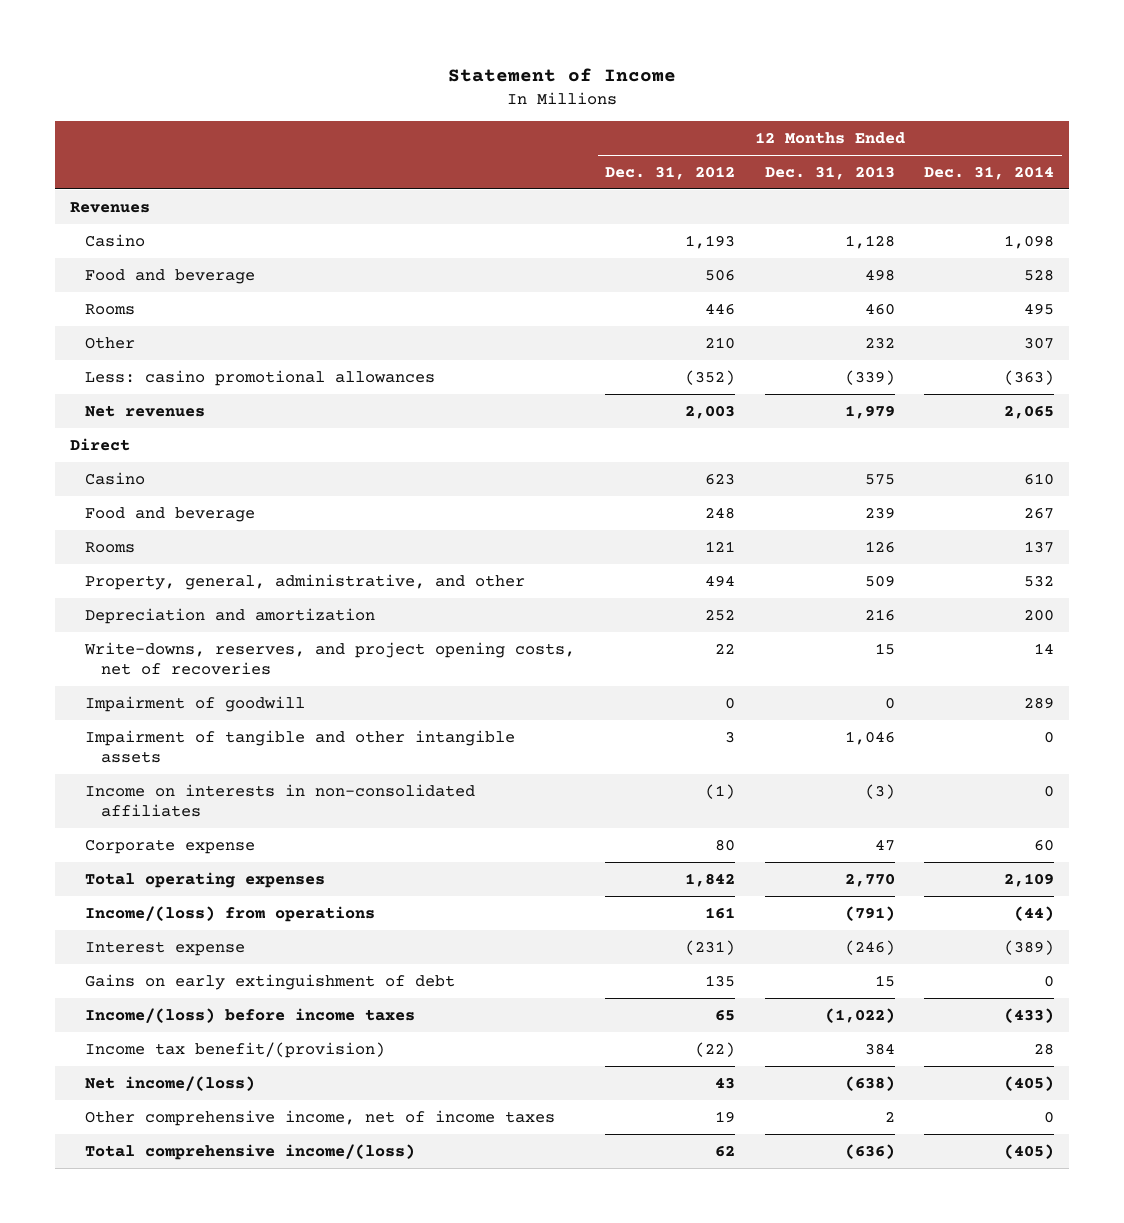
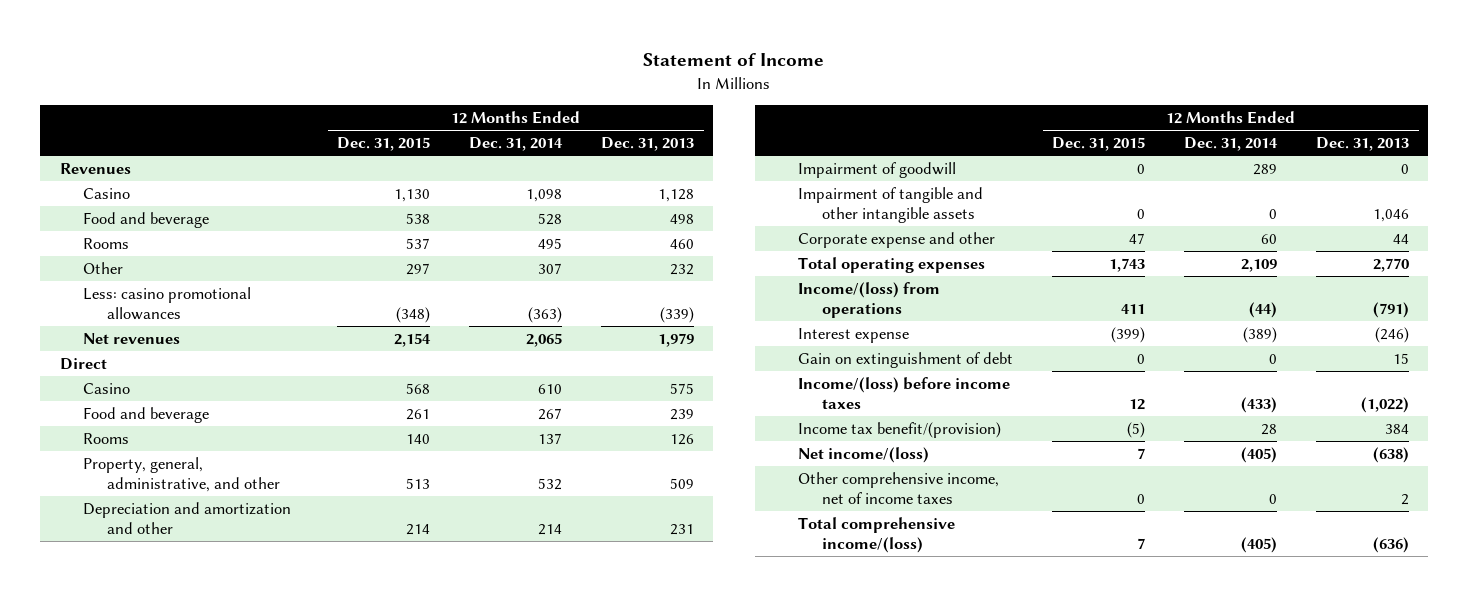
- | 12 Months Ended Dec. 31, 2012 | 12 Months Ended Dec. 31, 2013 | 12 Months Ended Dec. 31, 2014
+ | 12 Months Ended Dec. 31, 2015 | 12 Months Ended Dec. 31, 2014 | 12 Months Ended Dec. 31, 2013
- Depreciation and amortization | 252 | 216 | 200
- Write-downs, reserves, and project opening costs, net of recoveries | 22 | 15 | 14
+ Depreciation and amortization and other | 214 | 214 | 231
- Income on interests in non-consolidated affiliates | (1) | (3) | 0
- Corporate expense | 80 | 47 | 60
+ Corporate expense and other | 47 | 60 | 44
- Gains on early extinguishment of debt | 135 | 15 | 0
+ Gain on extinguishment of debt | 0 | 0 | 15

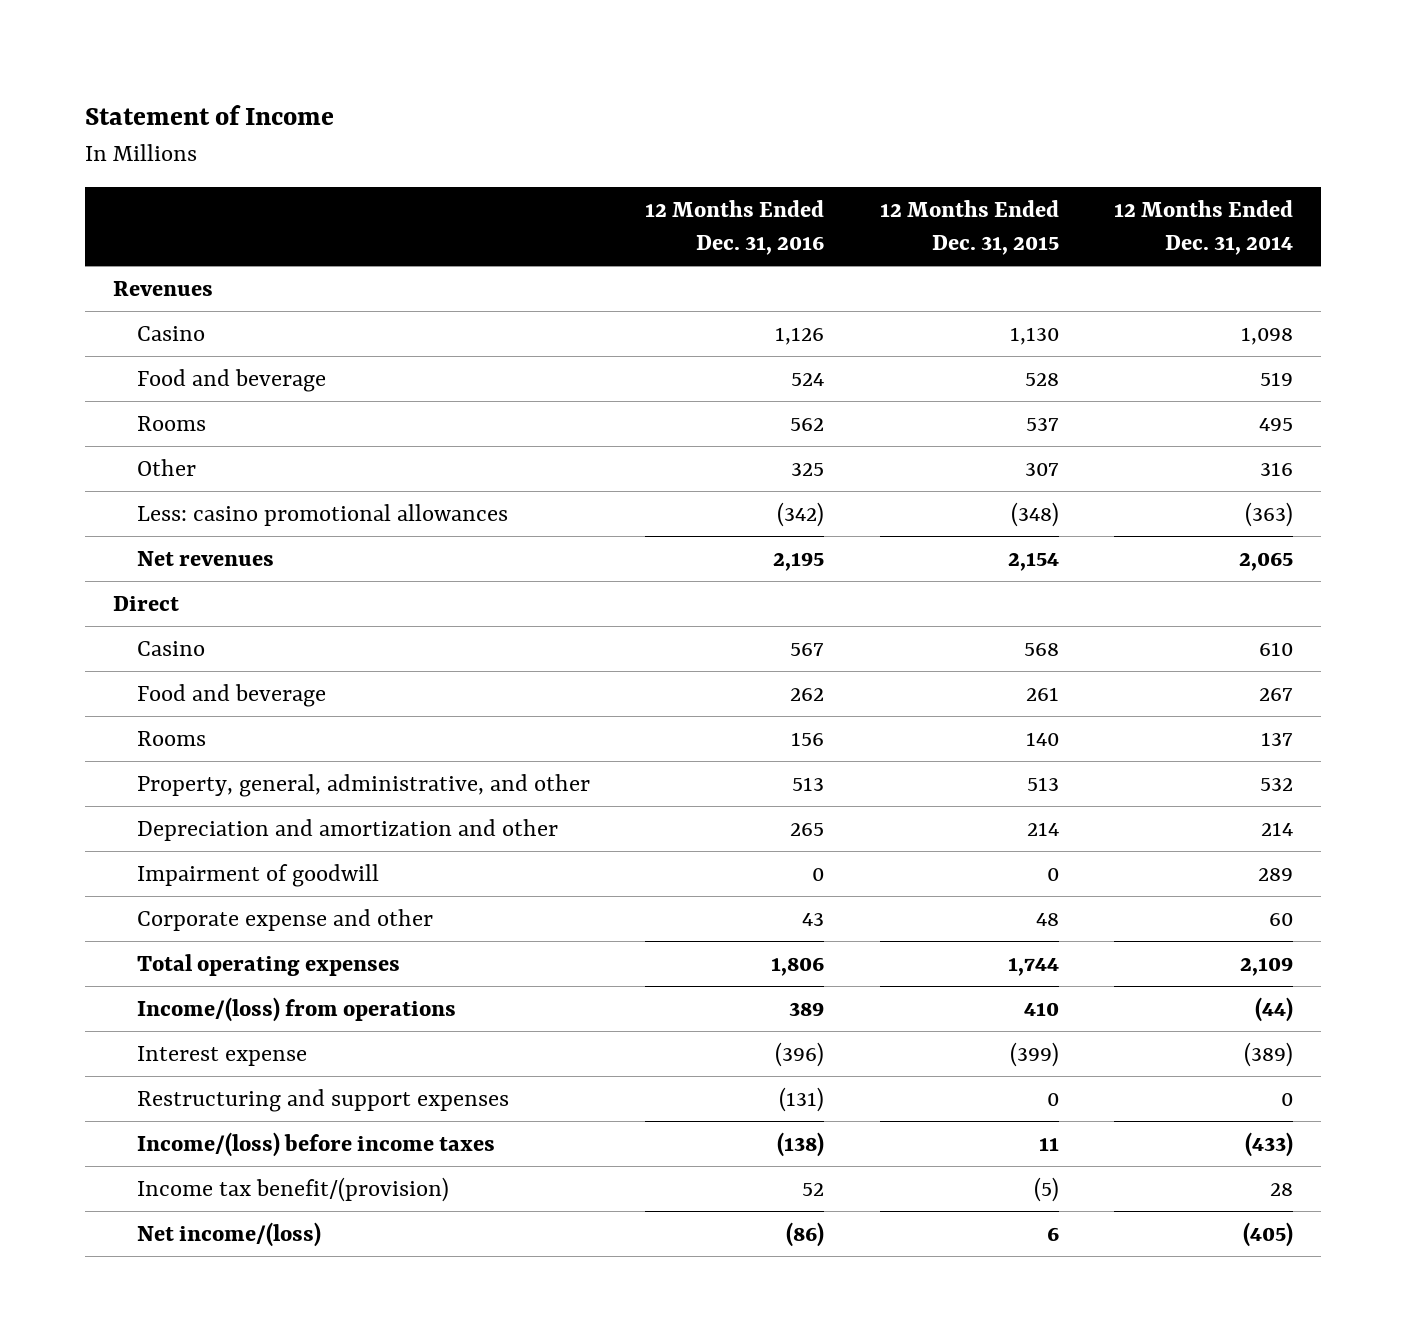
- | 12 Months Ended Dec. 31, 2015 | 12 Months Ended Dec. 31, 2014 | 12 Months Ended Dec. 31, 2013
+ | 12 Months Ended Dec. 31, 2016 | 12 Months Ended Dec. 31, 2015 | 12 Months Ended Dec. 31, 2014
- Food and beverage | 538 | 528 | 498
+ Food and beverage | 524 | 528 | 519
- Other | 297 | 307 | 232
+ Other | 325 | 307 | 316
- Impairment of tangible and other intangible assets | 0 | 0 | 1,046
- Corporate expense and other | 47 | 60 | 44
- Total operating expenses | 1,743 | 2,109 | 2,770
- Income/(loss) from operations | 411 | (44) | (791)
+ Corporate expense and other | 43 | 48 | 60
+ Total operating expenses | 1,806 | 1,744 | 2,109
+ Income/(loss) from operations | 389 | 410 | (44)
- Gain on extinguishment of debt | 0 | 0 | 15
- Income/(loss) before income taxes | 12 | (433) | (1,022)
+ Restructuring and support expenses | (131) | 0 | 0
+ Income/(loss) before income taxes | (138) | 11 | (433)
- Net income/(loss) | 7 | (405) | (638)
- Other comprehensive income, net of income taxes | 0 | 0 | 2
- Total comprehensive income/(loss) | 7 | (405) | (636)
+ Net income/(loss) | (86) | 6 | (405)

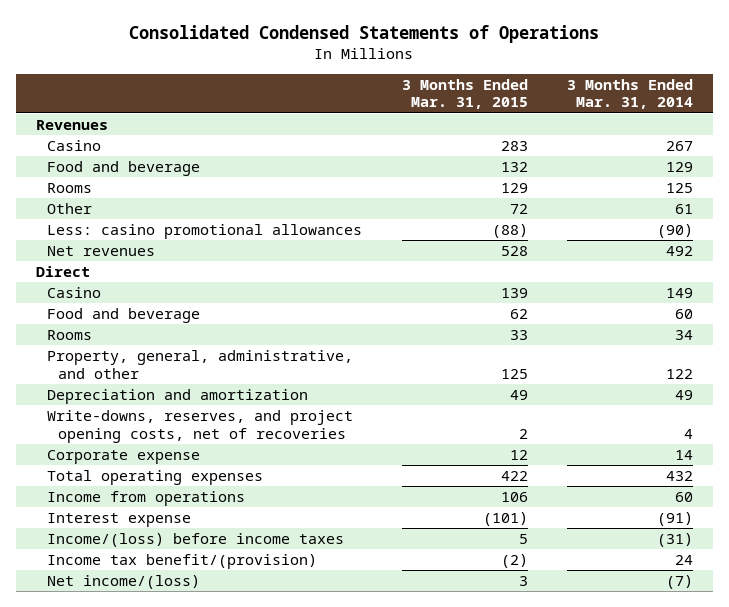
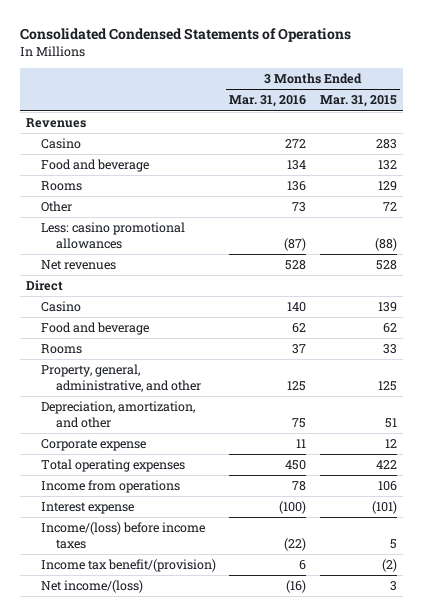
- | 3 Months Ended Mar. 31, 2015 | 3 Months Ended Mar. 31, 2014
+ | 3 Months Ended Mar. 31, 2016 | 3 Months Ended Mar. 31, 2015
- Depreciation and amortization | 49 | 49
- Write-downs, reserves, and project opening costs, net of recoveries | 2 | 4
+ Depreciation, amortization, and other | 75 | 51

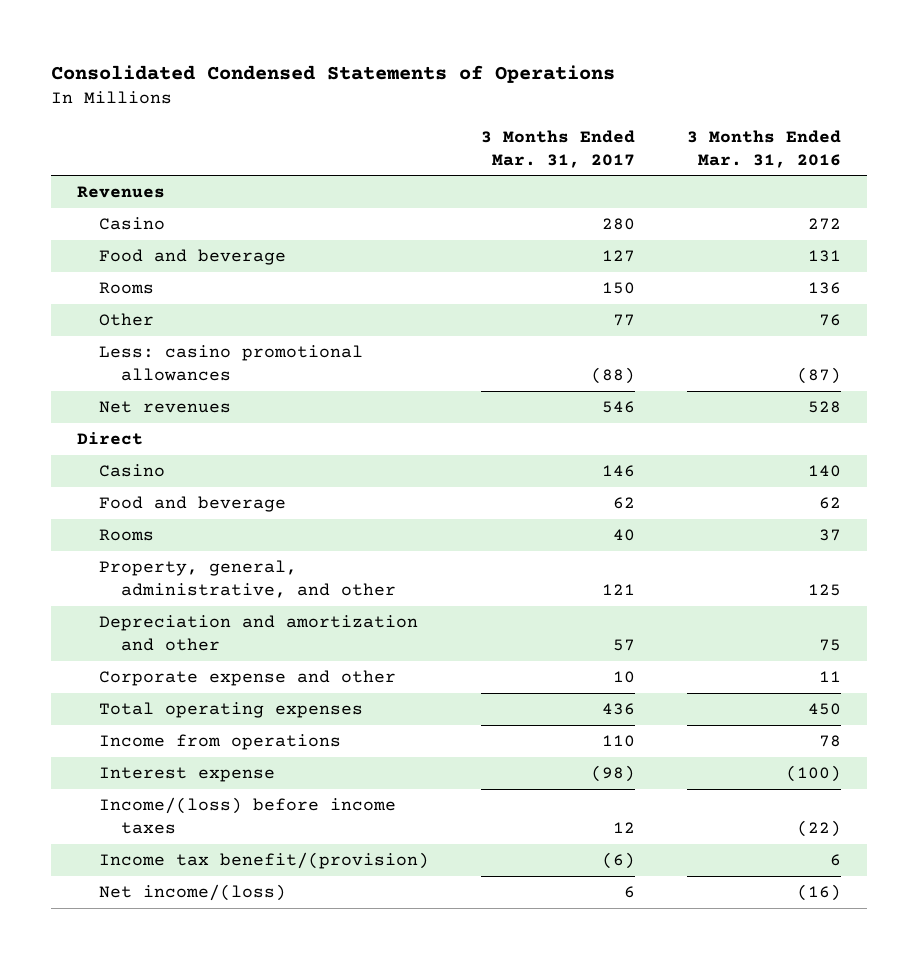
- | 3 Months Ended Mar. 31, 2016 | 3 Months Ended Mar. 31, 2015
+ | 3 Months Ended Mar. 31, 2017 | 3 Months Ended Mar. 31, 2016
- Food and beverage | 134 | 132
+ Food and beverage | 127 | 131
- Other | 73 | 72
+ Other | 77 | 76
- Depreciation, amortization, and other | 75 | 51
- Corporate expense | 11 | 12
+ Depreciation and amortization and other | 57 | 75
+ Corporate expense and other | 10 | 11

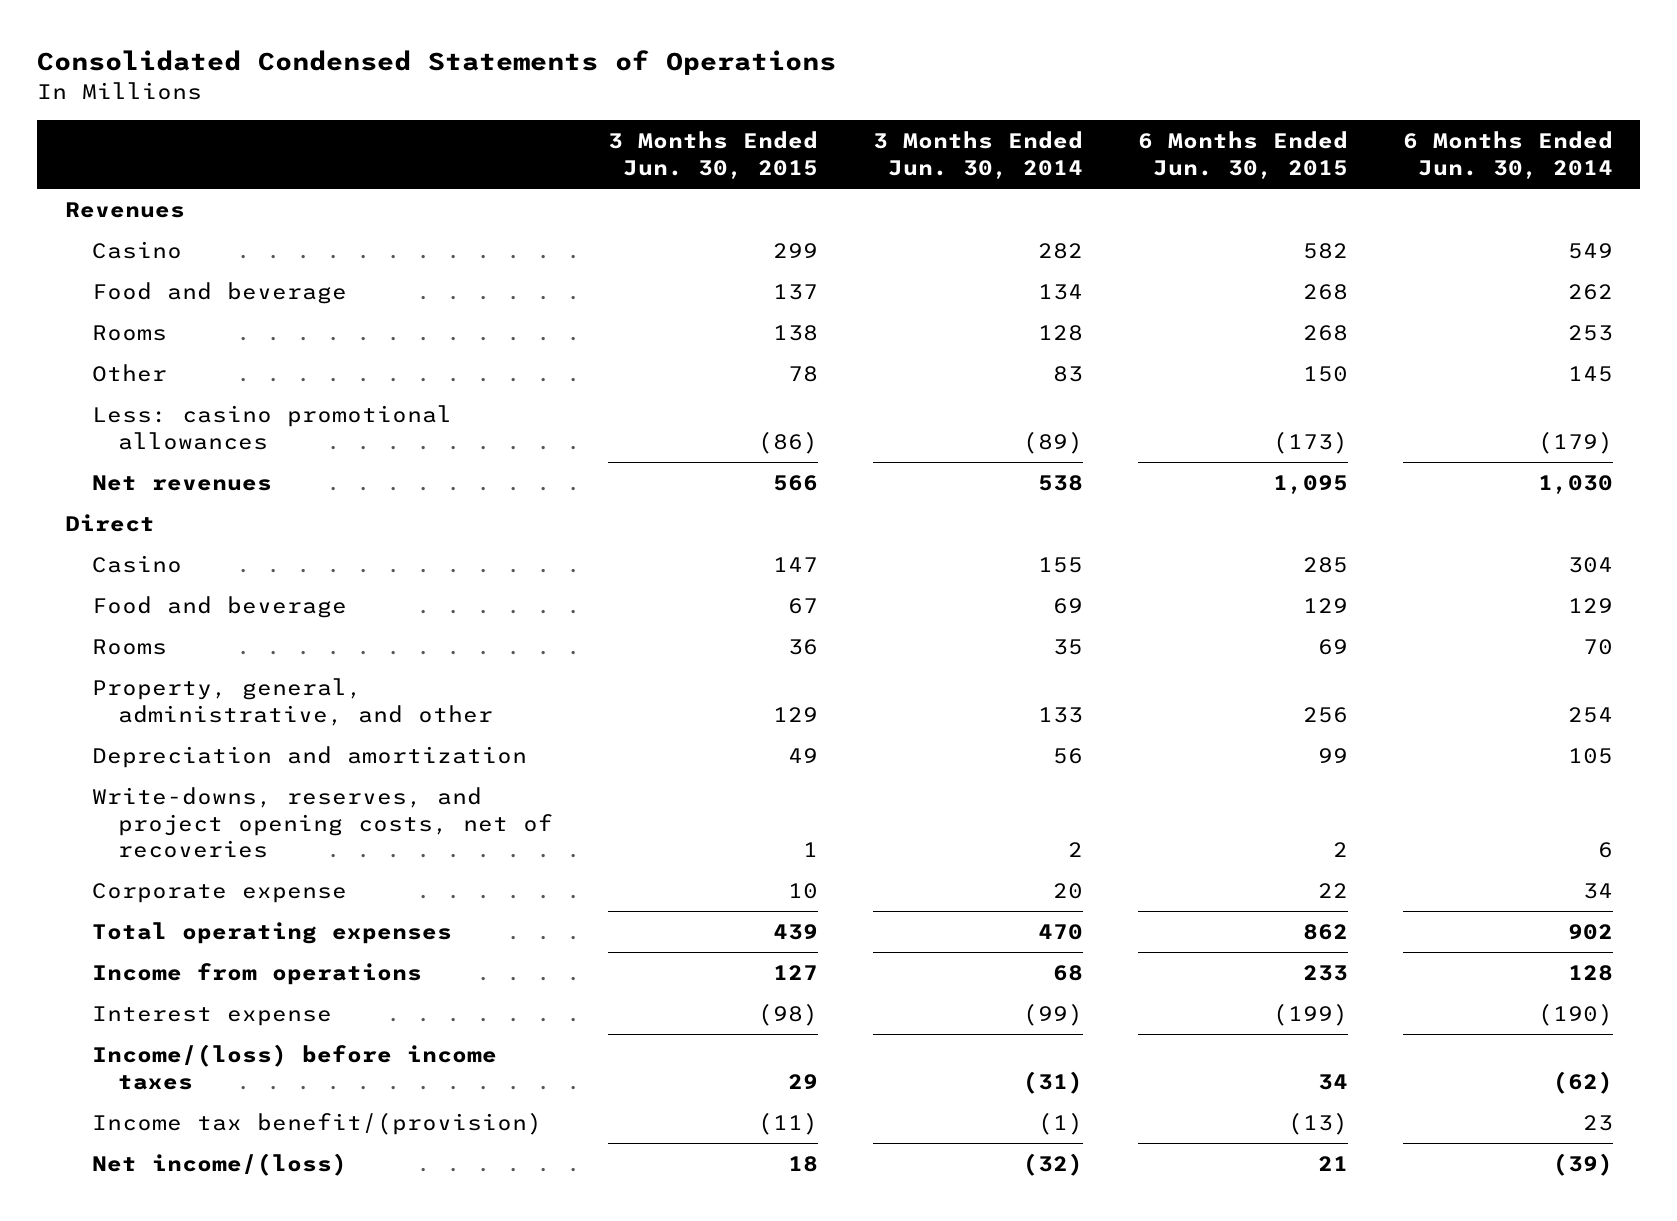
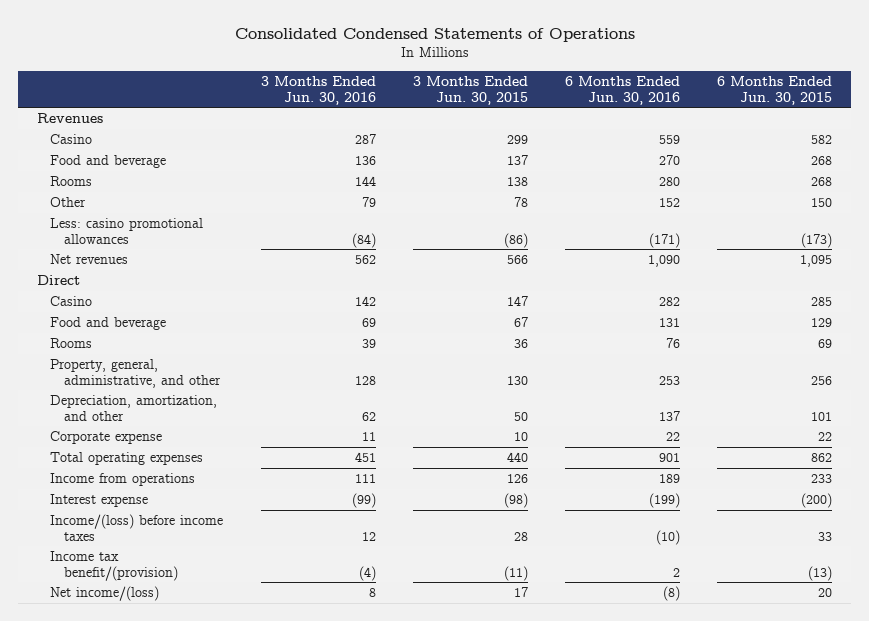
- | 3 Months Ended Jun. 30, 2015 | 3 Months Ended Jun. 30, 2014 | 6 Months Ended Jun. 30, 2015 | 6 Months Ended Jun. 30, 2014
+ | 3 Months Ended Jun. 30, 2016 | 3 Months Ended Jun. 30, 2015 | 6 Months Ended Jun. 30, 2016 | 6 Months Ended Jun. 30, 2015
- Property, general, administrative, and other | 129 | 133 | 256 | 254
- Depreciation and amortization | 49 | 56 | 99 | 105
- Write-downs, reserves, and project opening costs, net of recoveries | 1 | 2 | 2 | 6
+ Property, general, administrative, and other | 128 | 130 | 253 | 256
+ Depreciation, amortization, and other | 62 | 50 | 137 | 101
- Total operating expenses | 439 | 470 | 862 | 902
- Income from operations | 127 | 68 | 233 | 128
- Interest expense | (98) | (99) | (199) | (190)
- Income/(loss) before income taxes | 29 | (31) | 34 | (62)
+ Total operating expenses | 451 | 440 | 901 | 862
+ Income from operations | 111 | 126 | 189 | 233
+ Interest expense | (99) | (98) | (199) | (200)
+ Income/(loss) before income taxes | 12 | 28 | (10) | 33
- Net income/(loss) | 18 | (32) | 21 | (39)
+ Net income/(loss) | 8 | 17 | (8) | 20

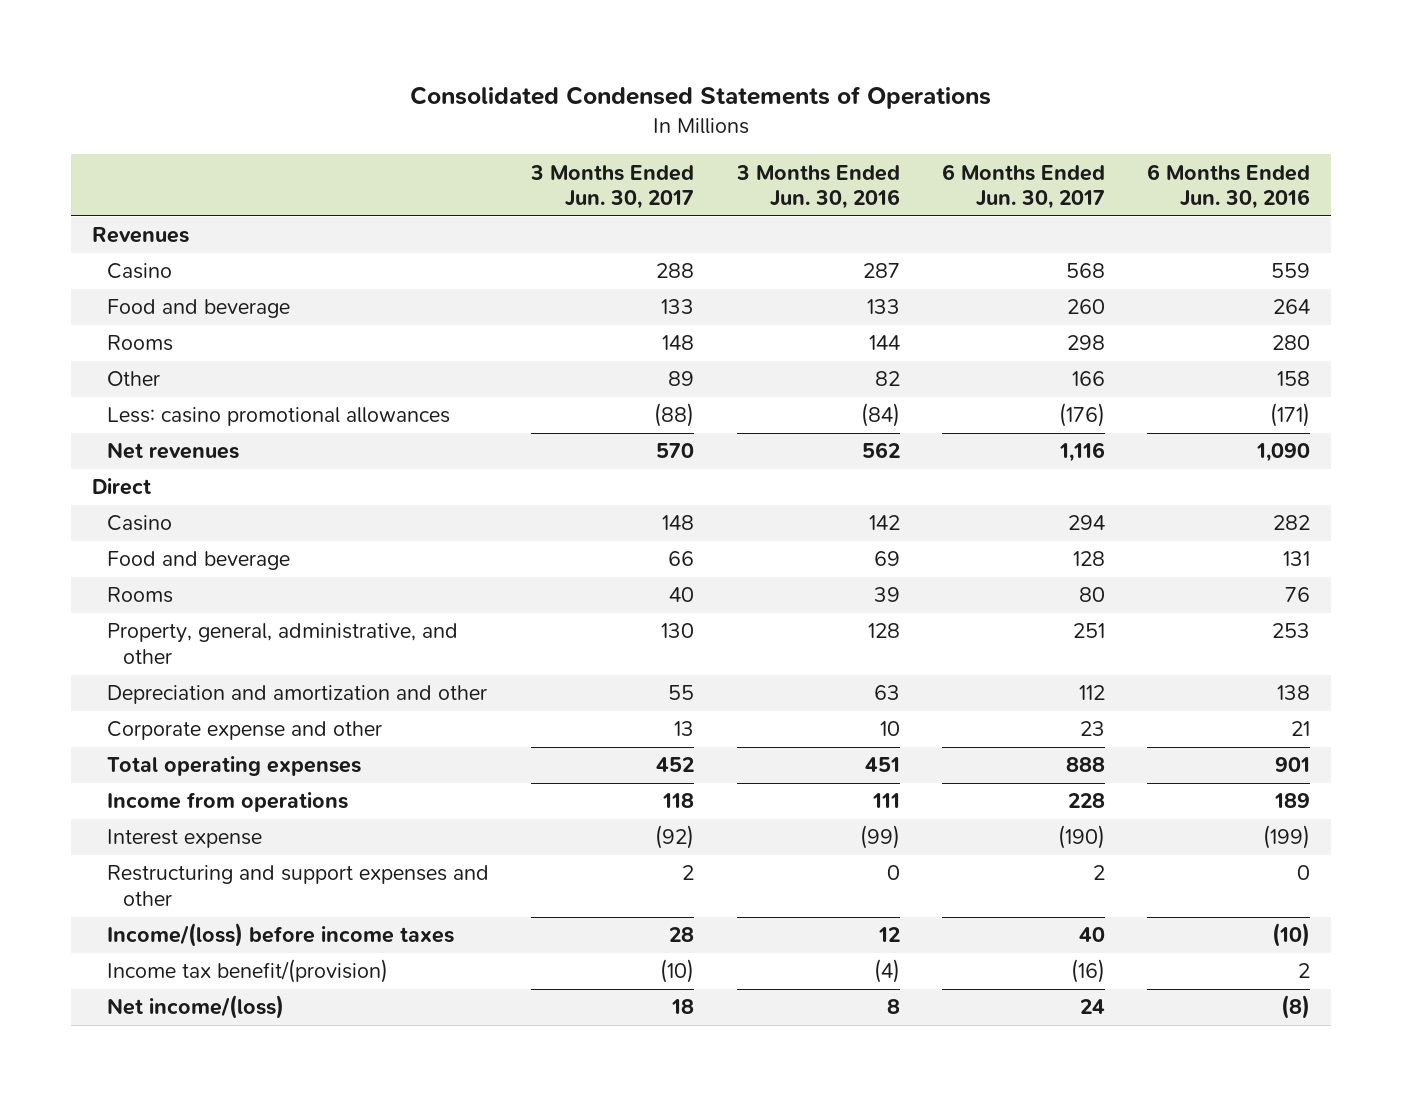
- | 3 Months Ended Jun. 30, 2016 | 3 Months Ended Jun. 30, 2015 | 6 Months Ended Jun. 30, 2016 | 6 Months Ended Jun. 30, 2015
+ | 3 Months Ended Jun. 30, 2017 | 3 Months Ended Jun. 30, 2016 | 6 Months Ended Jun. 30, 2017 | 6 Months Ended Jun. 30, 2016
- Food and beverage | 136 | 137 | 270 | 268
+ Food and beverage | 133 | 133 | 260 | 264
- Other | 79 | 78 | 152 | 150
+ Other | 89 | 82 | 166 | 158
- Depreciation, amortization, and other | 62 | 50 | 137 | 101
- Corporate expense | 11 | 10 | 22 | 22
+ Depreciation and amortization and other | 55 | 63 | 112 | 138
+ Corporate expense and other | 13 | 10 | 23 | 21
+ Restructuring and support expenses and other | 2 | 0 | 2 | 0

